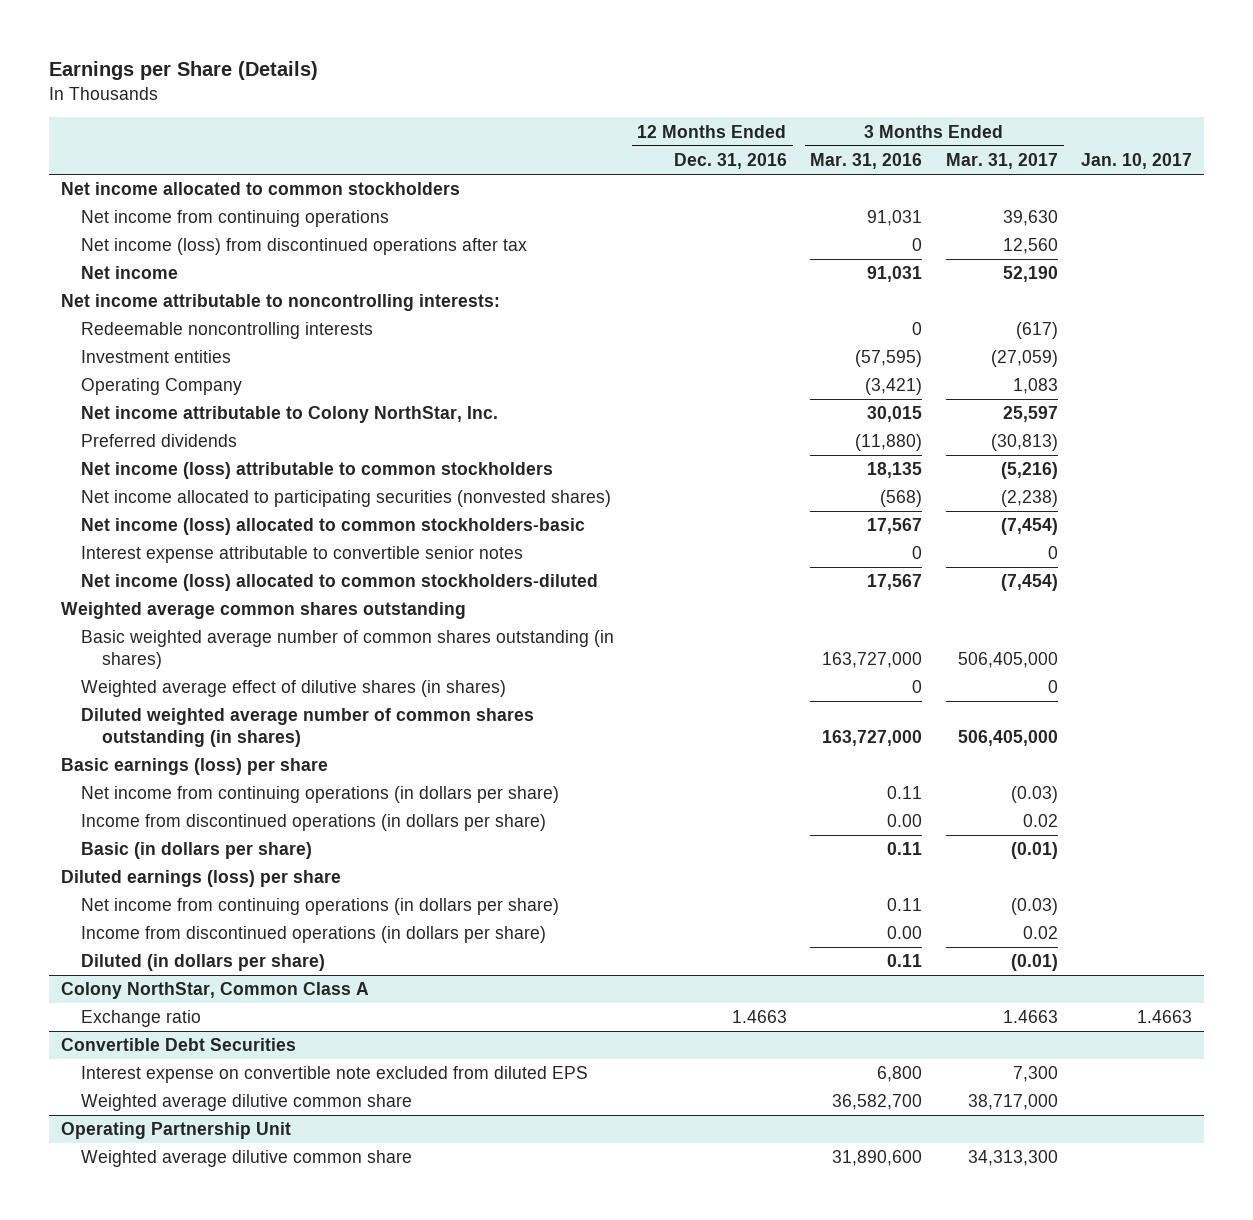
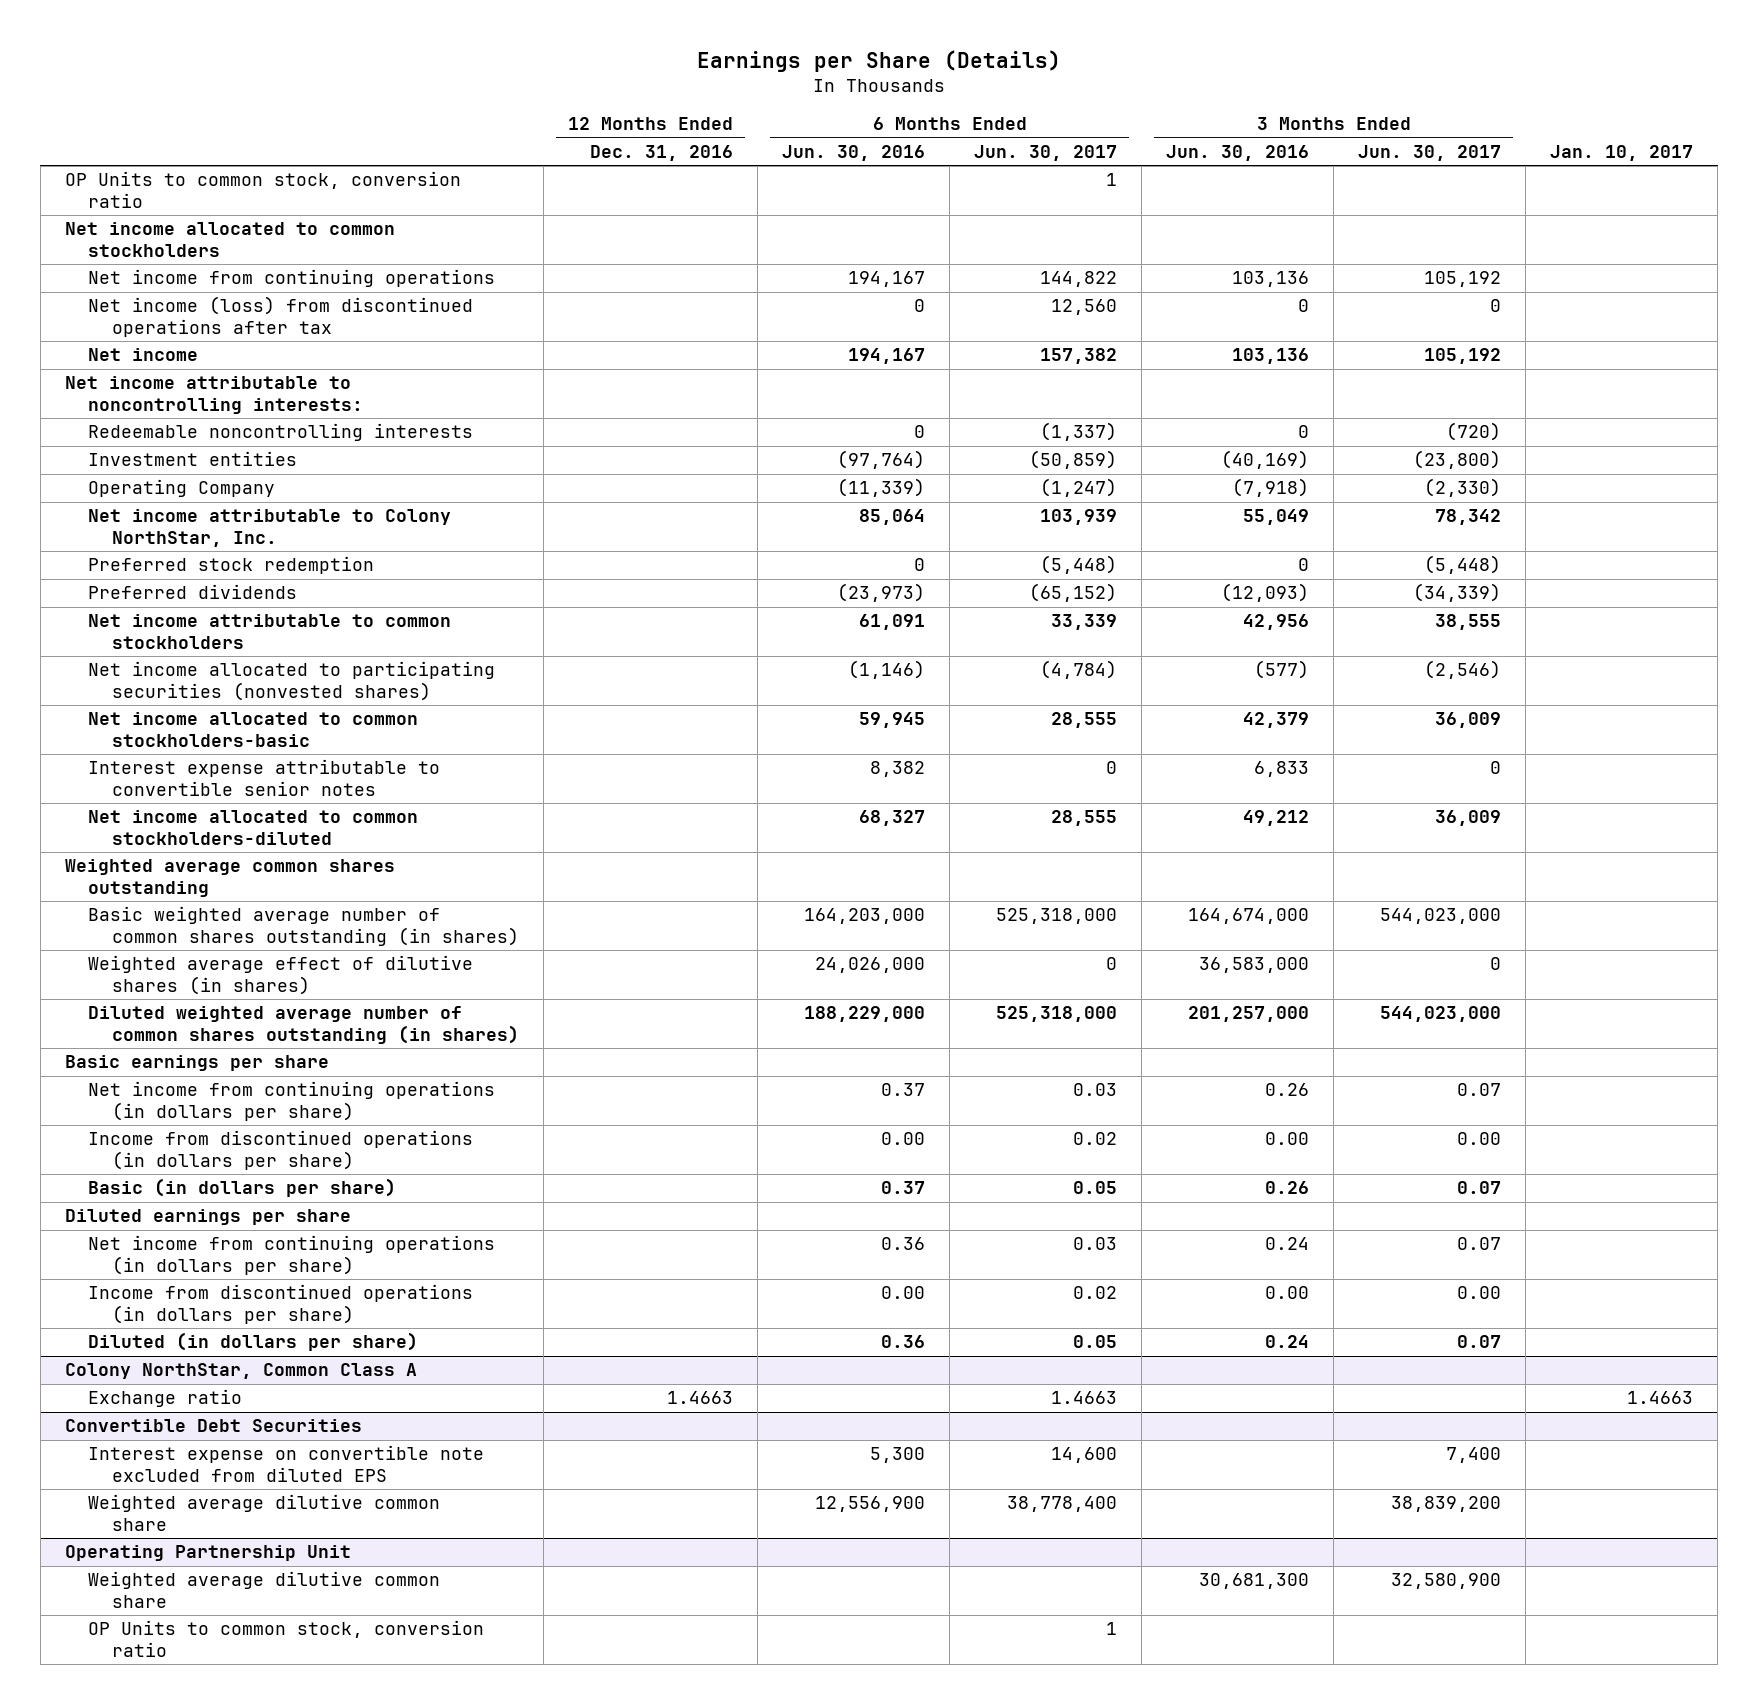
- | 12 Months Ended Dec. 31, 2016 | 3 Months Ended Mar. 31, 2016 | 3 Months Ended Mar. 31, 2017 | Jan. 10, 2017
+ | 12 Months Ended Dec. 31, 2016 | 6 Months Ended Jun. 30, 2016 | 6 Months Ended Jun. 30, 2017 | 3 Months Ended Jun. 30, 2016 | 3 Months Ended Jun. 30, 2017 | Jan. 10, 2017
+ OP Units to common stock, conversion ratio | | | 1 | | |
+ Preferred stock redemption | | 0 | (5,448) | 0 | (5,448) |
- Net income (loss) attributable to common stockholders | | 18,135 | (5,216) |
+ Net income attributable to common stockholders | | 61,091 | 33,339 | 42,956 | 38,555 |
- Net income (loss) allocated to common stockholders-basic | | 17,567 | (7,454) |
+ Net income allocated to common stockholders-basic | | 59,945 | 28,555 | 42,379 | 36,009 |
- Net income (loss) allocated to common stockholders-diluted | | 17,567 | (7,454) |
+ Net income allocated to common stockholders-diluted | | 68,327 | 28,555 | 49,212 | 36,009 |
- Basic earnings (loss) per share
+ Basic earnings per share
- Diluted earnings (loss) per share
+ Diluted earnings per share
@ Operating Partnership Unit
+ OP Units to common stock, conversion ratio | | | 1 | | |

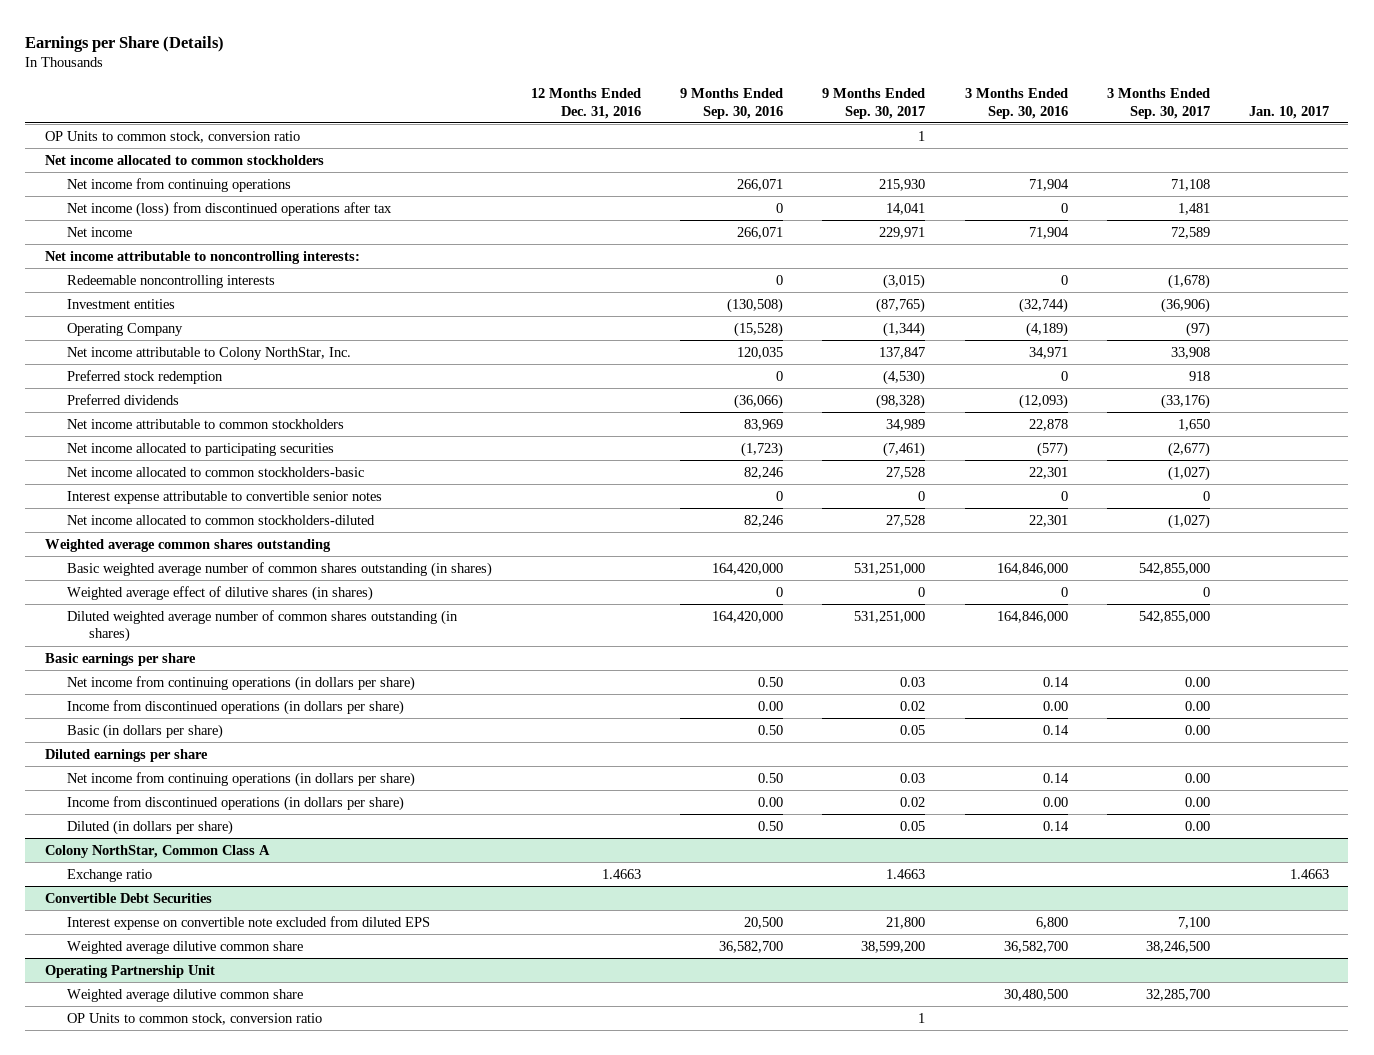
- | 12 Months Ended Dec. 31, 2016 | 6 Months Ended Jun. 30, 2016 | 6 Months Ended Jun. 30, 2017 | 3 Months Ended Jun. 30, 2016 | 3 Months Ended Jun. 30, 2017 | Jan. 10, 2017
+ | 12 Months Ended Dec. 31, 2016 | 9 Months Ended Sep. 30, 2016 | 9 Months Ended Sep. 30, 2017 | 3 Months Ended Sep. 30, 2016 | 3 Months Ended Sep. 30, 2017 | Jan. 10, 2017
- Net income allocated to participating securities (nonvested shares) | | (1,146) | (4,784) | (577) | (2,546) |
+ Net income allocated to participating securities | | (1,723) | (7,461) | (577) | (2,677) |

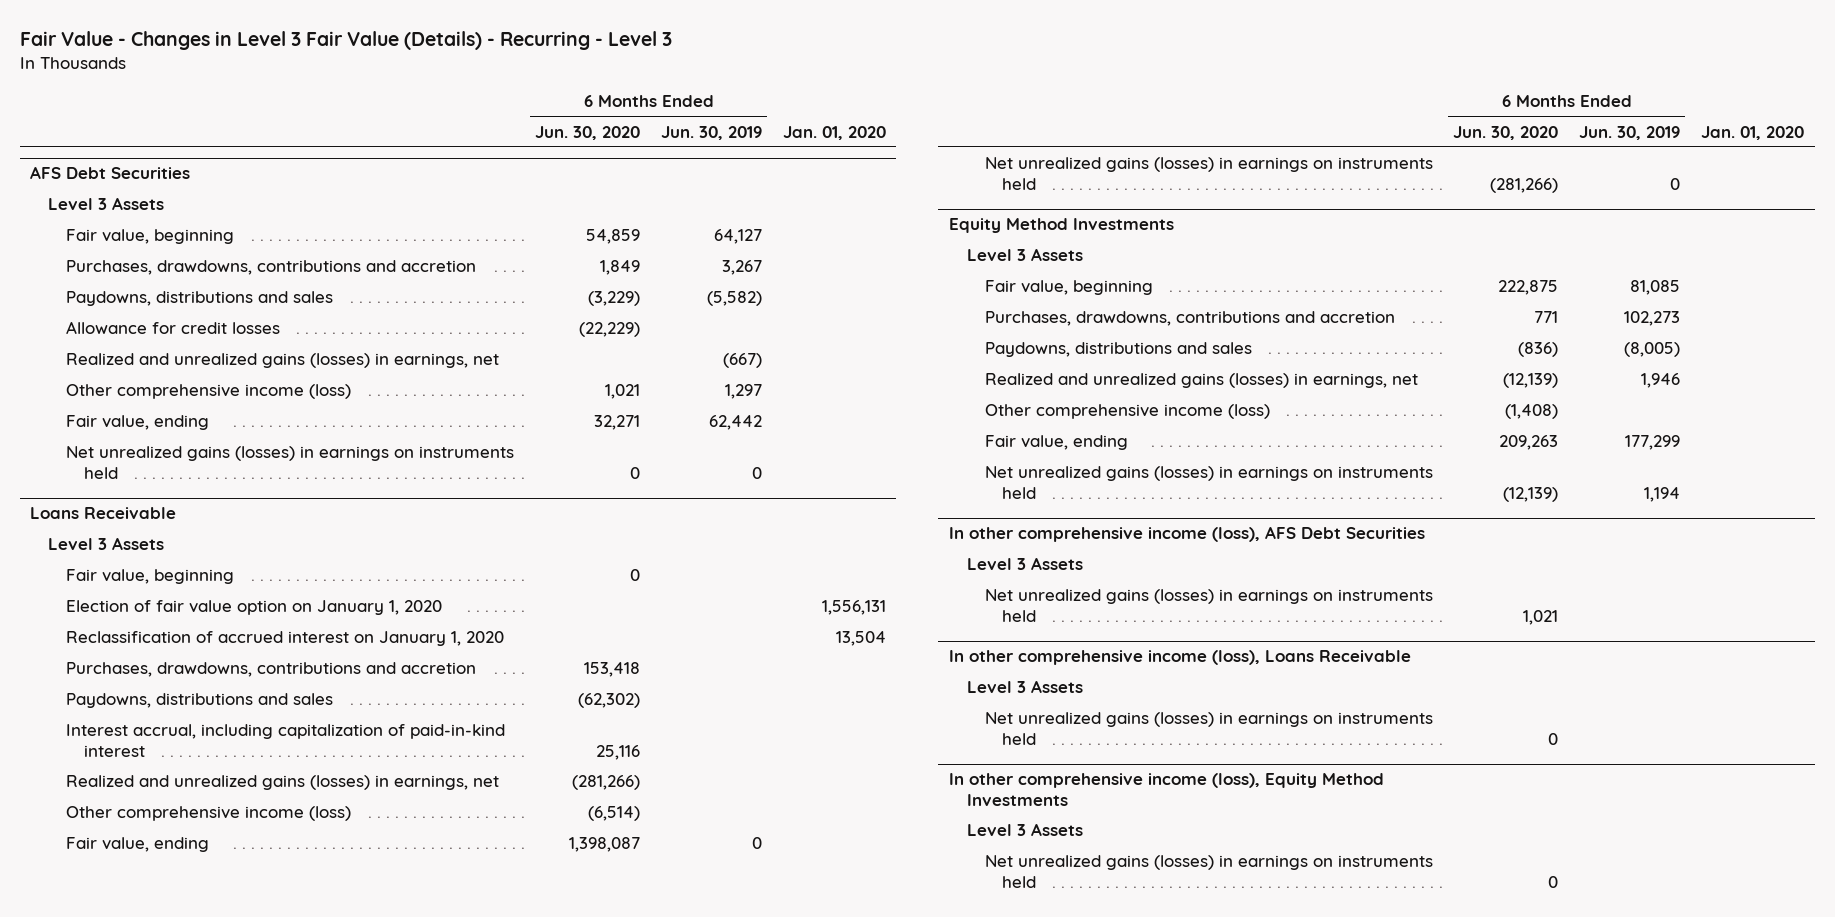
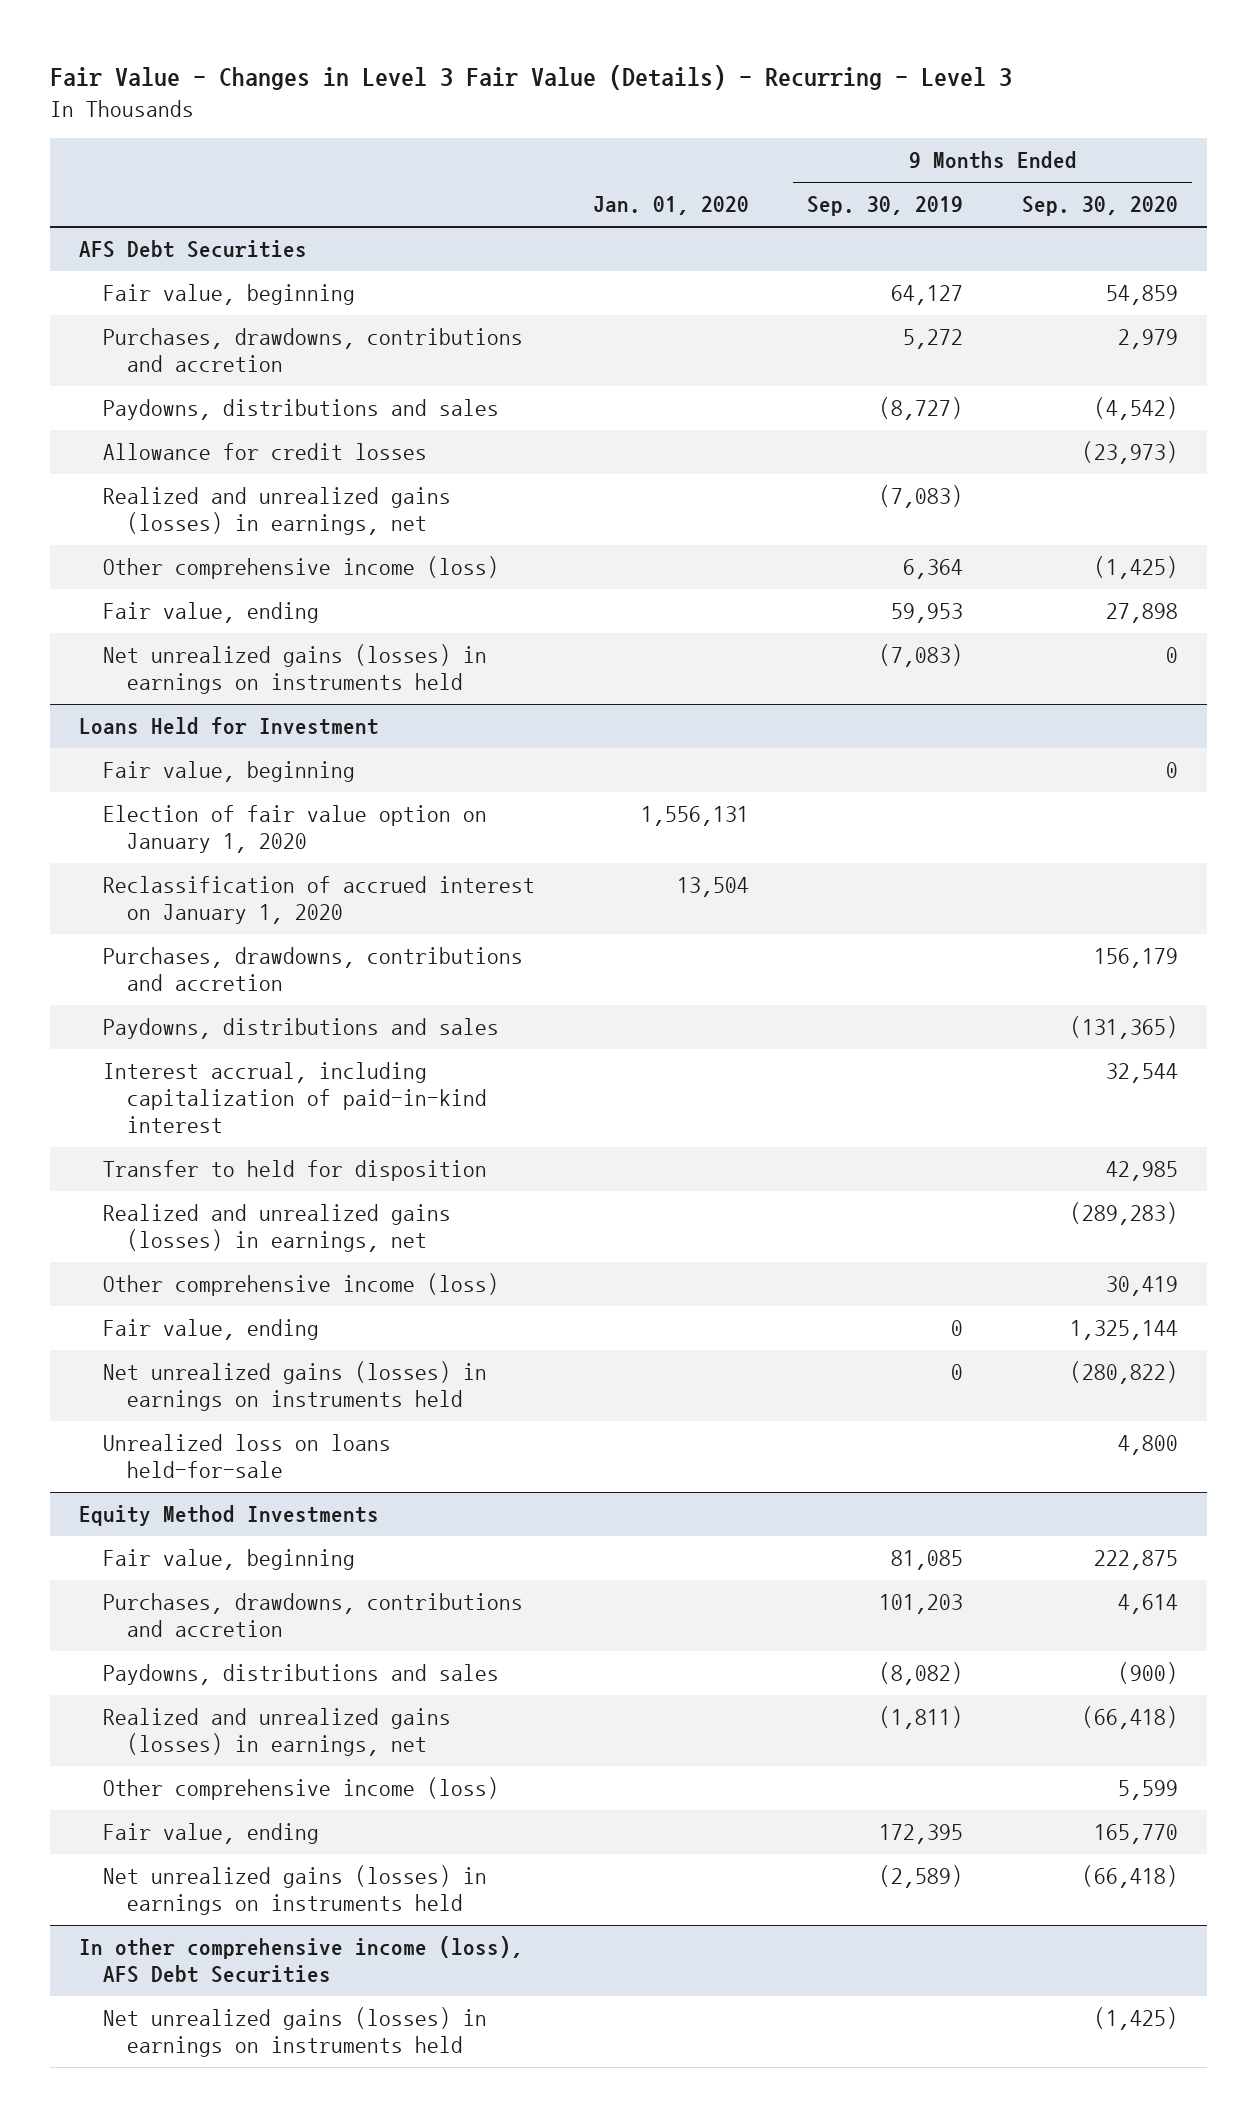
- | 6 Months Ended Jun. 30, 2020 | 6 Months Ended Jun. 30, 2019 | Jan. 01, 2020
+ | Jan. 01, 2020 | 9 Months Ended Sep. 30, 2019 | 9 Months Ended Sep. 30, 2020
@ AFS Debt Securities
- Level 3 Assets
- Loans Receivable
- Level 3 Assets
+ Loans Held for Investment
+ Transfer to held for disposition | | | 42,985
+ Unrealized loss on loans held-for-sale | | | 4,800
@ Equity Method Investments
- Level 3 Assets
@ In other comprehensive income (loss), AFS Debt Securities
- Level 3 Assets
- In other comprehensive income (loss), Loans Receivable
- Level 3 Assets
- Net unrealized gains (losses) in earnings on instruments held | 0 | |
- In other comprehensive income (loss), Equity Method Investments
- Level 3 Assets
- Net unrealized gains (losses) in earnings on instruments held | 0 | |

